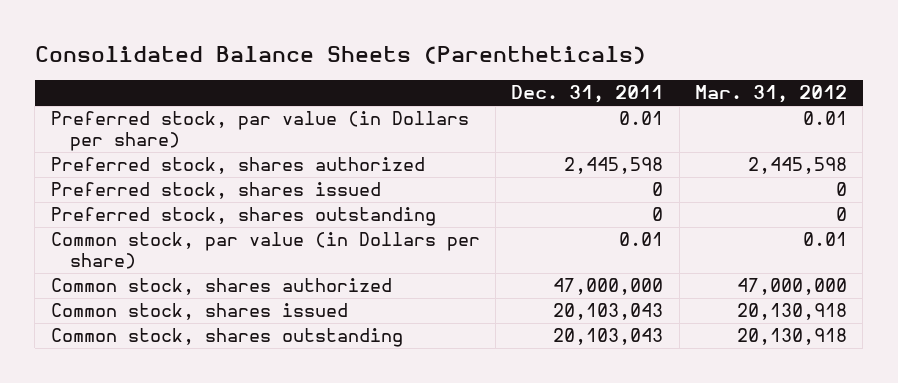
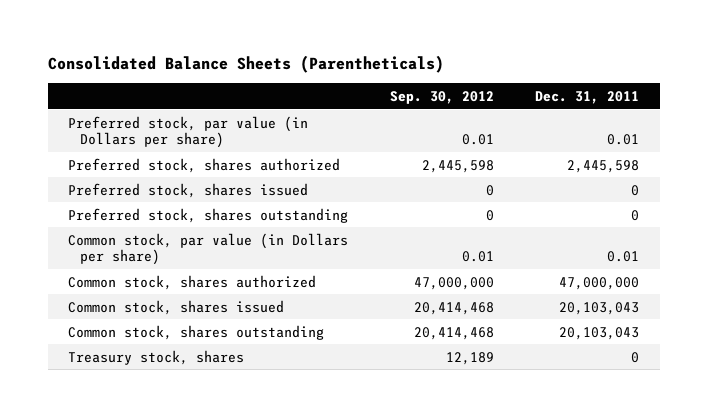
- | Dec. 31, 2011 | Mar. 31, 2012
+ | Sep. 30, 2012 | Dec. 31, 2011
+ Treasury stock, shares | 12,189 | 0

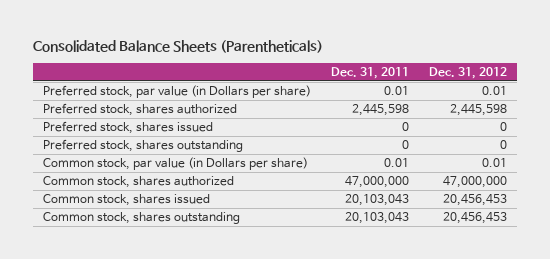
- | Sep. 30, 2012 | Dec. 31, 2011
+ | Dec. 31, 2011 | Dec. 31, 2012
- Treasury stock, shares | 12,189 | 0

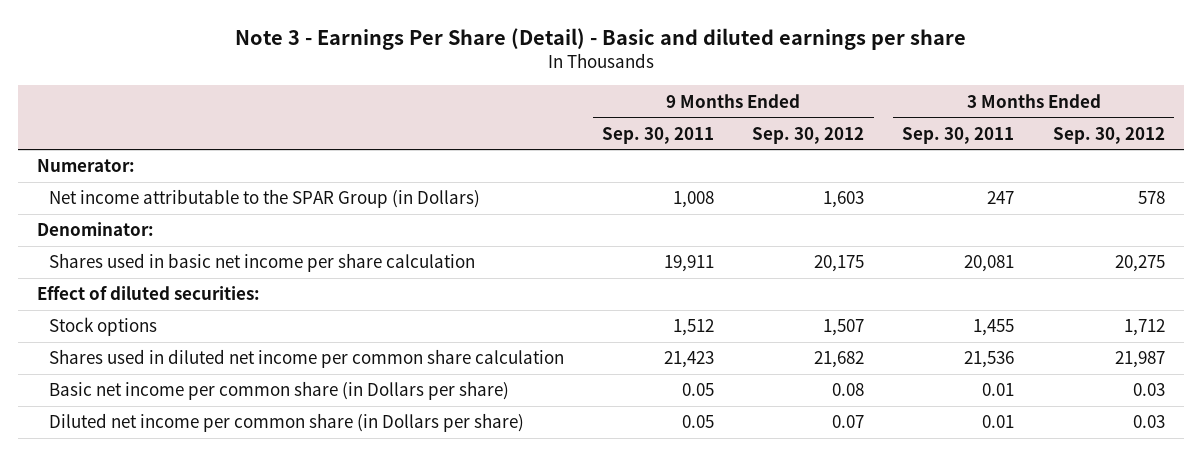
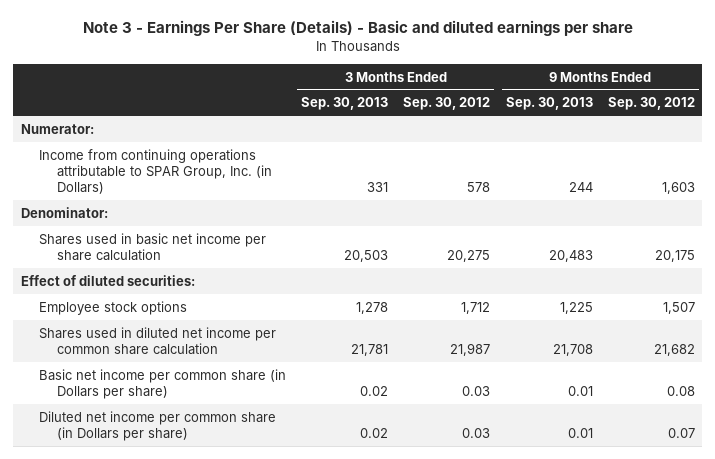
- Note 3 - Earnings Per Share (Detail) - Basic and diluted earnings per share
+ Note 3 - Earnings Per Share (Details) - Basic and diluted earnings per share
- | 9 Months Ended Sep. 30, 2011 | 9 Months Ended Sep. 30, 2012 | 3 Months Ended Sep. 30, 2011 | 3 Months Ended Sep. 30, 2012
+ | 3 Months Ended Sep. 30, 2013 | 3 Months Ended Sep. 30, 2012 | 9 Months Ended Sep. 30, 2013 | 9 Months Ended Sep. 30, 2012
- Net income attributable to the SPAR Group (in Dollars) | 1,008 | 1,603 | 247 | 578
+ Income from continuing operations attributable to SPAR Group, Inc. (in Dollars) | 331 | 578 | 244 | 1,603
- Stock options | 1,512 | 1,507 | 1,455 | 1,712
+ Employee stock options | 1,278 | 1,712 | 1,225 | 1,507

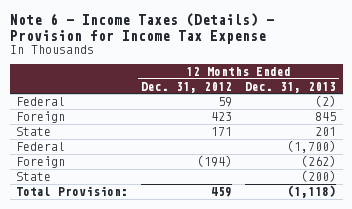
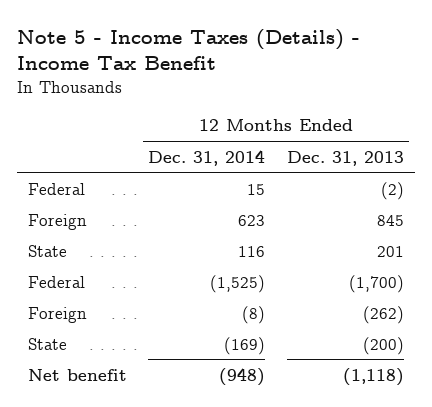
- Note 6 - Income Taxes (Details) - Provision for Income Tax Expense
+ Note 5 - Income Taxes (Details) - Income Tax Benefit
- | 12 Months Ended Dec. 31, 2012 | 12 Months Ended Dec. 31, 2013
+ | 12 Months Ended Dec. 31, 2014 | 12 Months Ended Dec. 31, 2013
- Total Provision: | 459 | (1,118)
+ Net benefit | (948) | (1,118)

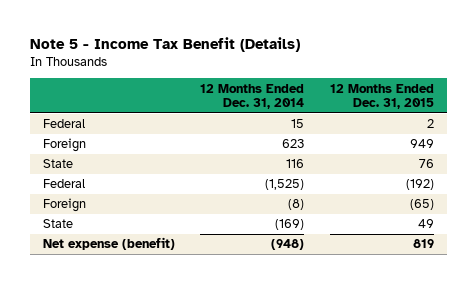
- Note 5 - Income Taxes (Details) - Income Tax Benefit
+ Note 5 - Income Tax Benefit (Details)
- | 12 Months Ended Dec. 31, 2014 | 12 Months Ended Dec. 31, 2013
+ | 12 Months Ended Dec. 31, 2014 | 12 Months Ended Dec. 31, 2015
- Net benefit | (948) | (1,118)
+ Net expense (benefit) | (948) | 819

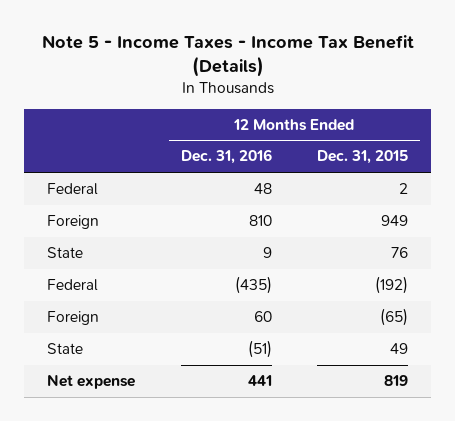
- Note 5 - Income Tax Benefit (Details)
+ Note 5 - Income Taxes - Income Tax Benefit (Details)
- | 12 Months Ended Dec. 31, 2014 | 12 Months Ended Dec. 31, 2015
+ | 12 Months Ended Dec. 31, 2016 | 12 Months Ended Dec. 31, 2015
- Net expense (benefit) | (948) | 819
+ Net expense | 441 | 819

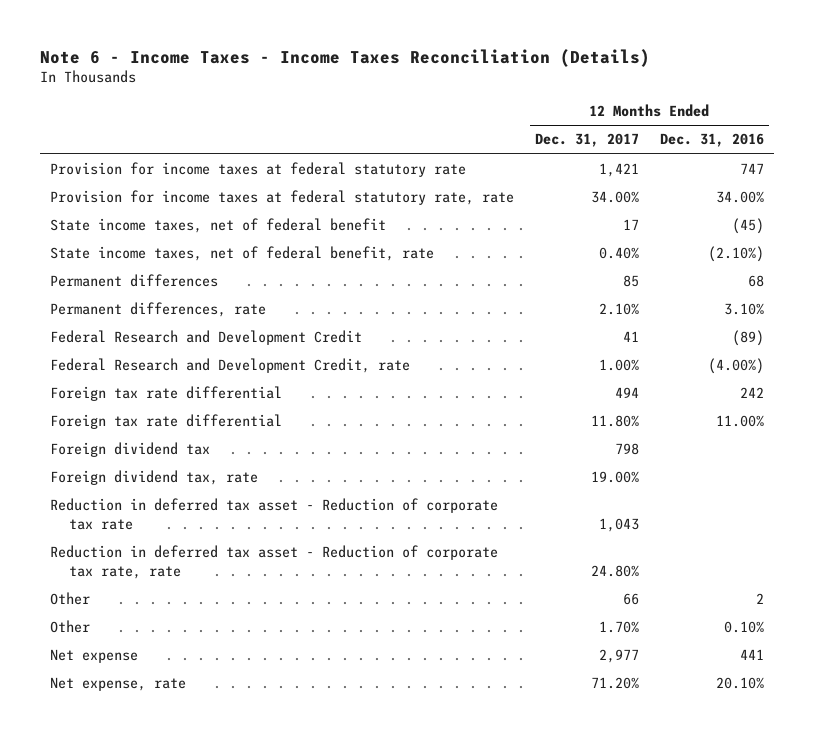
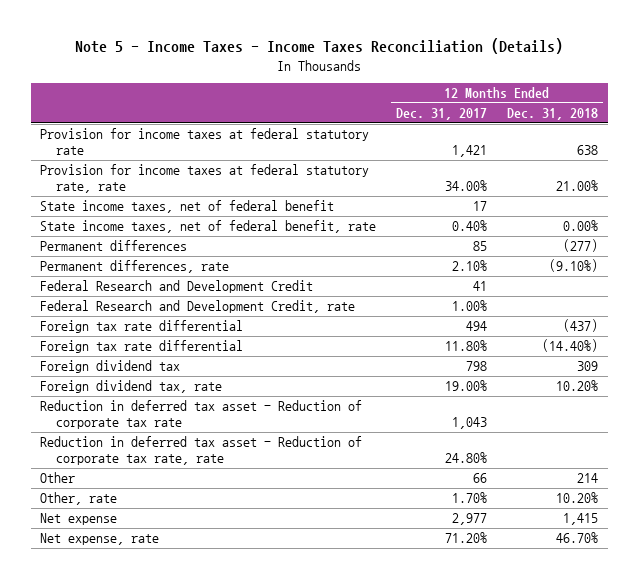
- Note 6 - Income Taxes - Income Taxes Reconciliation (Details)
+ Note 5 - Income Taxes - Income Taxes Reconciliation (Details)
- | 12 Months Ended Dec. 31, 2017 | 12 Months Ended Dec. 31, 2016
+ | 12 Months Ended Dec. 31, 2017 | 12 Months Ended Dec. 31, 2018
- Other | 1.70% | 0.10%
+ Other, rate | 1.70% | 10.20%

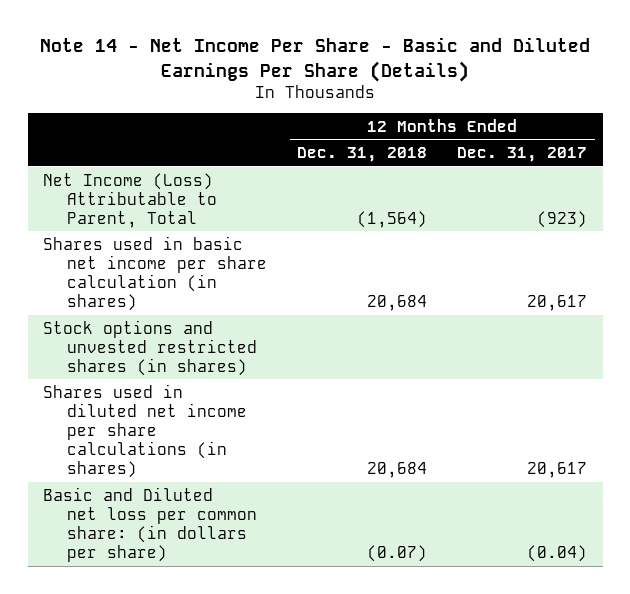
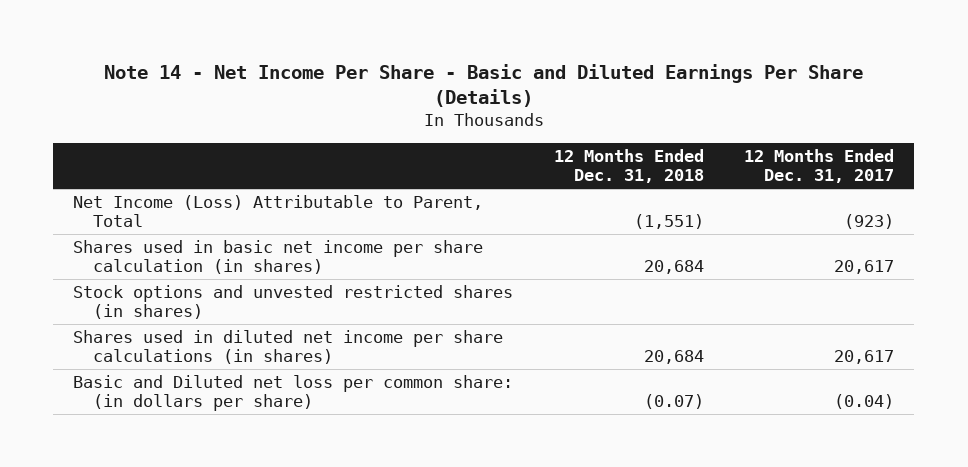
- Net Income (Loss) Attributable to Parent, Total | (1,564) | (923)
+ Net Income (Loss) Attributable to Parent, Total | (1,551) | (923)

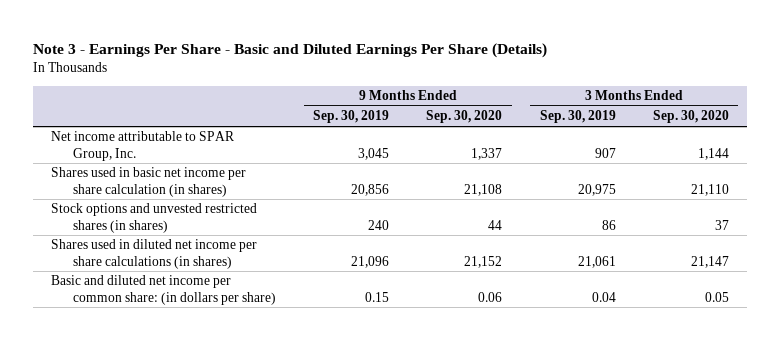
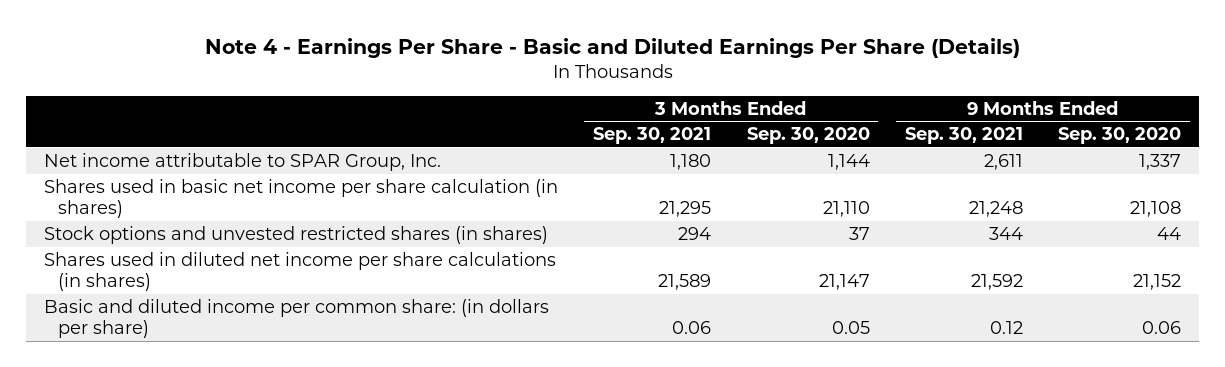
- Note 3 - Earnings Per Share - Basic and Diluted Earnings Per Share (Details)
+ Note 4 - Earnings Per Share - Basic and Diluted Earnings Per Share (Details)
- | 9 Months Ended Sep. 30, 2019 | 9 Months Ended Sep. 30, 2020 | 3 Months Ended Sep. 30, 2019 | 3 Months Ended Sep. 30, 2020
+ | 3 Months Ended Sep. 30, 2021 | 3 Months Ended Sep. 30, 2020 | 9 Months Ended Sep. 30, 2021 | 9 Months Ended Sep. 30, 2020
- Basic and diluted net income per common share: (in dollars per share) | 0.15 | 0.06 | 0.04 | 0.05
+ Basic and diluted income per common share: (in dollars per share) | 0.06 | 0.05 | 0.12 | 0.06

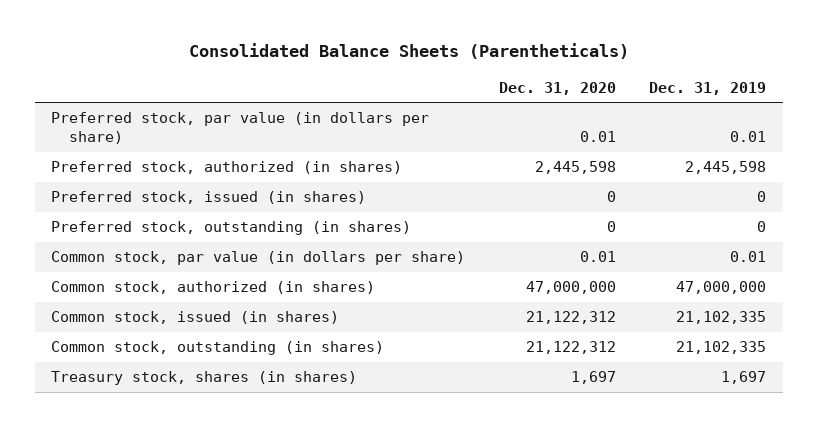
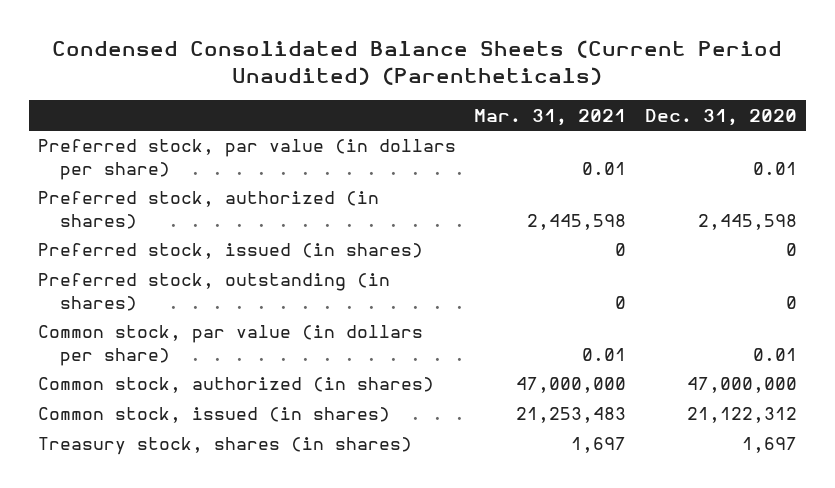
- Consolidated Balance Sheets (Parentheticals)
+ Condensed Consolidated Balance Sheets (Current Period Unaudited) (Parentheticals)
- | Dec. 31, 2020 | Dec. 31, 2019
+ | Mar. 31, 2021 | Dec. 31, 2020
- Common stock, outstanding (in shares) | 21,122,312 | 21,102,335

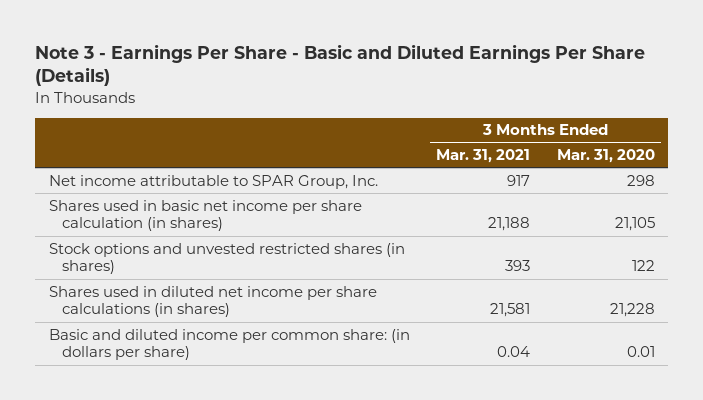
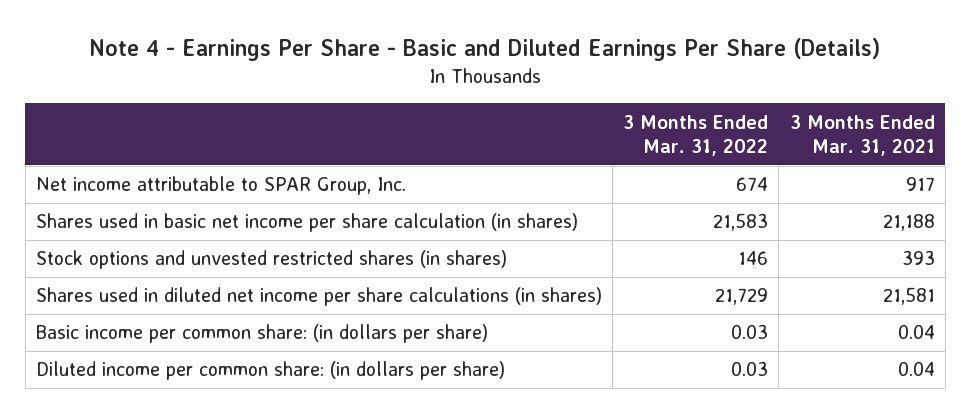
- Note 3 - Earnings Per Share - Basic and Diluted Earnings Per Share (Details)
+ Note 4 - Earnings Per Share - Basic and Diluted Earnings Per Share (Details)
- | 3 Months Ended Mar. 31, 2021 | 3 Months Ended Mar. 31, 2020
+ | 3 Months Ended Mar. 31, 2022 | 3 Months Ended Mar. 31, 2021
- Basic and diluted income per common share: (in dollars per share) | 0.04 | 0.01
+ Basic income per common share: (in dollars per share) | 0.03 | 0.04
+ Diluted income per common share: (in dollars per share) | 0.03 | 0.04

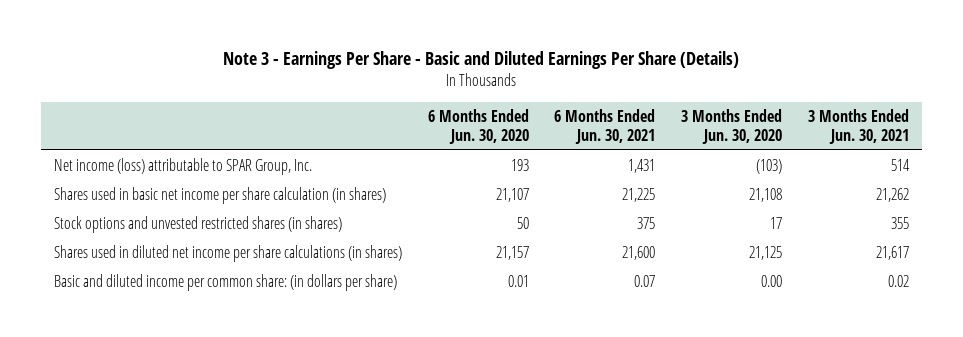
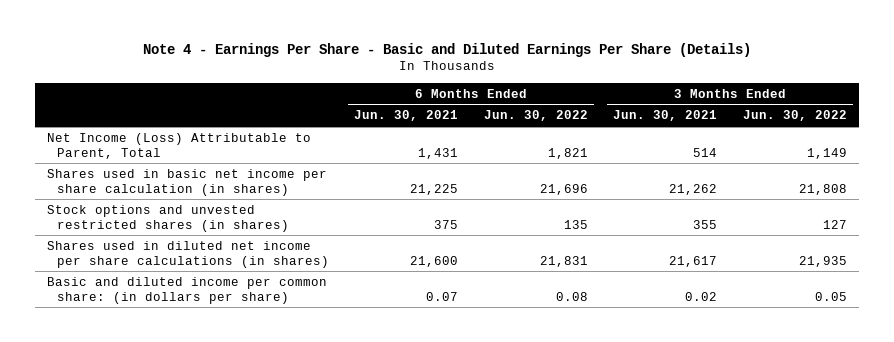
- Note 3 - Earnings Per Share - Basic and Diluted Earnings Per Share (Details)
+ Note 4 - Earnings Per Share - Basic and Diluted Earnings Per Share (Details)
- | 6 Months Ended Jun. 30, 2020 | 6 Months Ended Jun. 30, 2021 | 3 Months Ended Jun. 30, 2020 | 3 Months Ended Jun. 30, 2021
+ | 6 Months Ended Jun. 30, 2021 | 6 Months Ended Jun. 30, 2022 | 3 Months Ended Jun. 30, 2021 | 3 Months Ended Jun. 30, 2022
- Net income (loss) attributable to SPAR Group, Inc. | 193 | 1,431 | (103) | 514
+ Net Income (Loss) Attributable to Parent, Total | 1,431 | 1,821 | 514 | 1,149

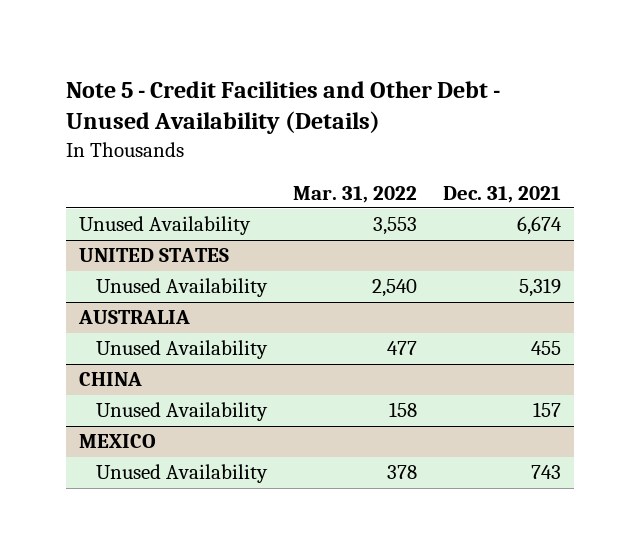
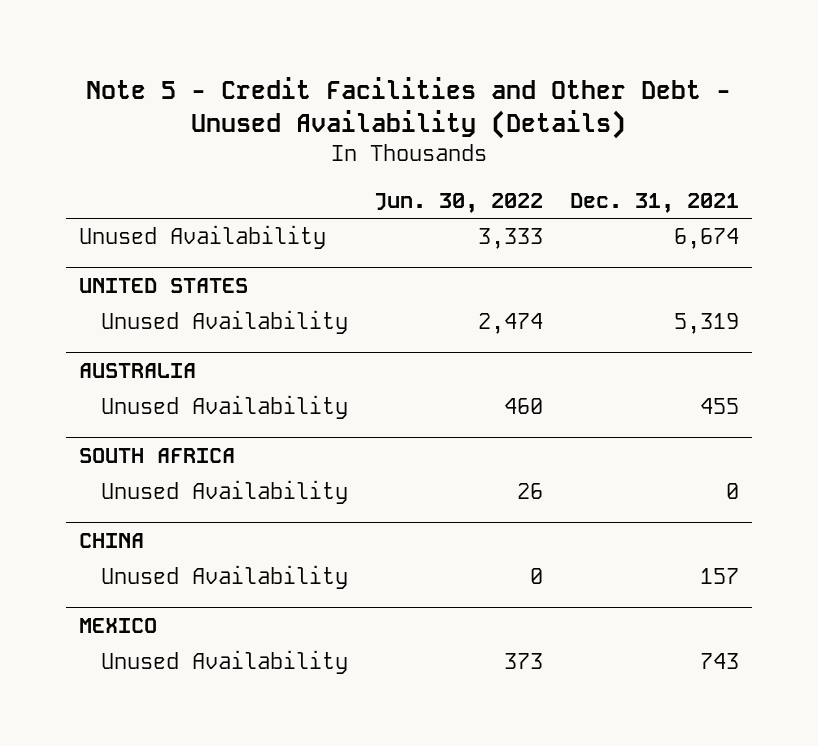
- | Mar. 31, 2022 | Dec. 31, 2021
+ | Jun. 30, 2022 | Dec. 31, 2021
+ SOUTH AFRICA
+ Unused Availability | 26 | 0

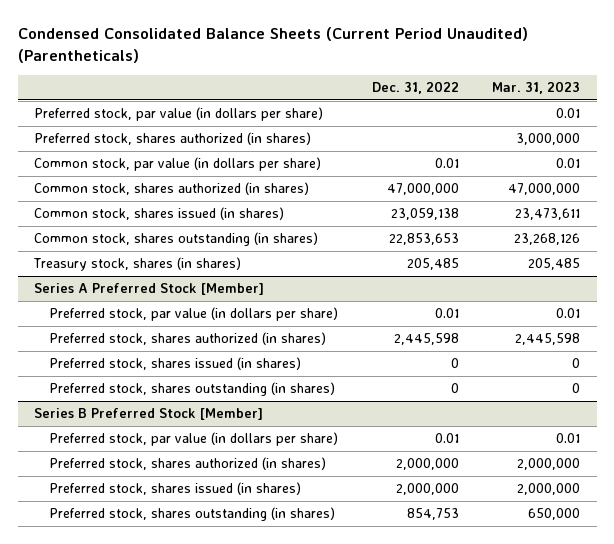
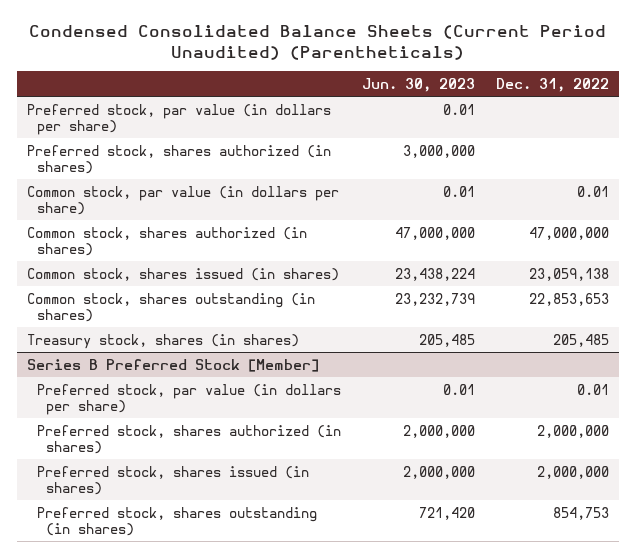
- | Dec. 31, 2022 | Mar. 31, 2023
+ | Jun. 30, 2023 | Dec. 31, 2022
- Series A Preferred Stock [Member]
- Preferred stock, par value (in dollars per share) | 0.01 | 0.01
- Preferred stock, shares authorized (in shares) | 2,445,598 | 2,445,598
- Preferred stock, shares issued (in shares) | 0 | 0
- Preferred stock, shares outstanding (in shares) | 0 | 0

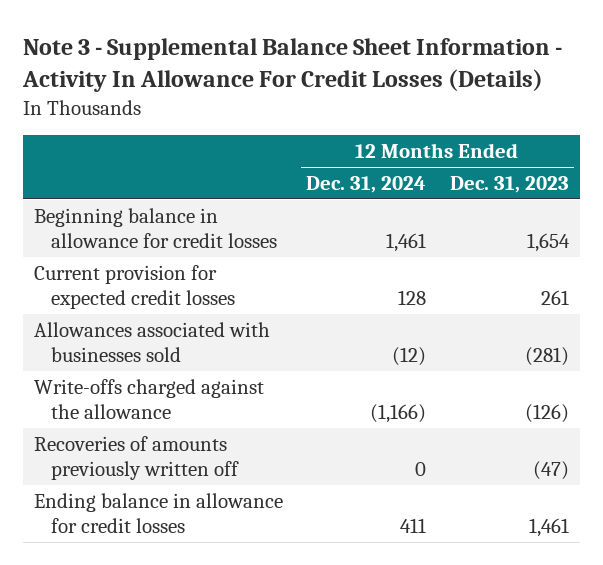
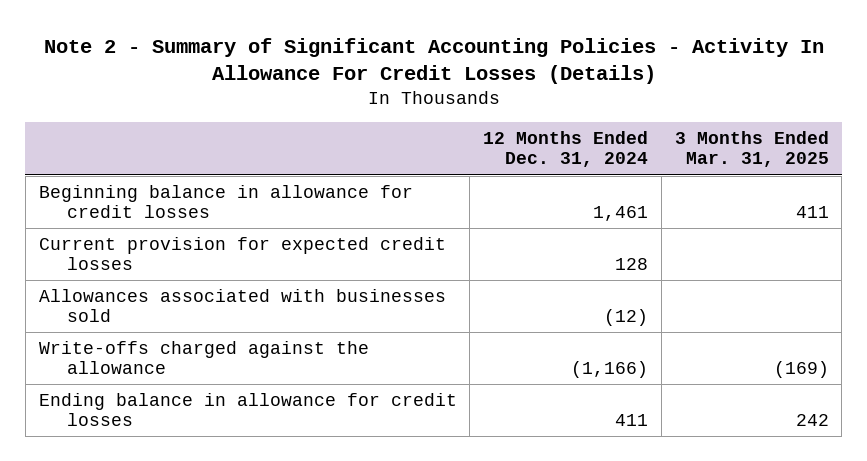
- Note 3 - Supplemental Balance Sheet Information - Activity In Allowance For Credit Losses (Details)
+ Note 2 - Summary of Significant Accounting Policies - Activity In Allowance For Credit Losses (Details)
- | 12 Months Ended Dec. 31, 2024 | 12 Months Ended Dec. 31, 2023
+ | 12 Months Ended Dec. 31, 2024 | 3 Months Ended Mar. 31, 2025
- Recoveries of amounts previously written off | 0 | (47)

